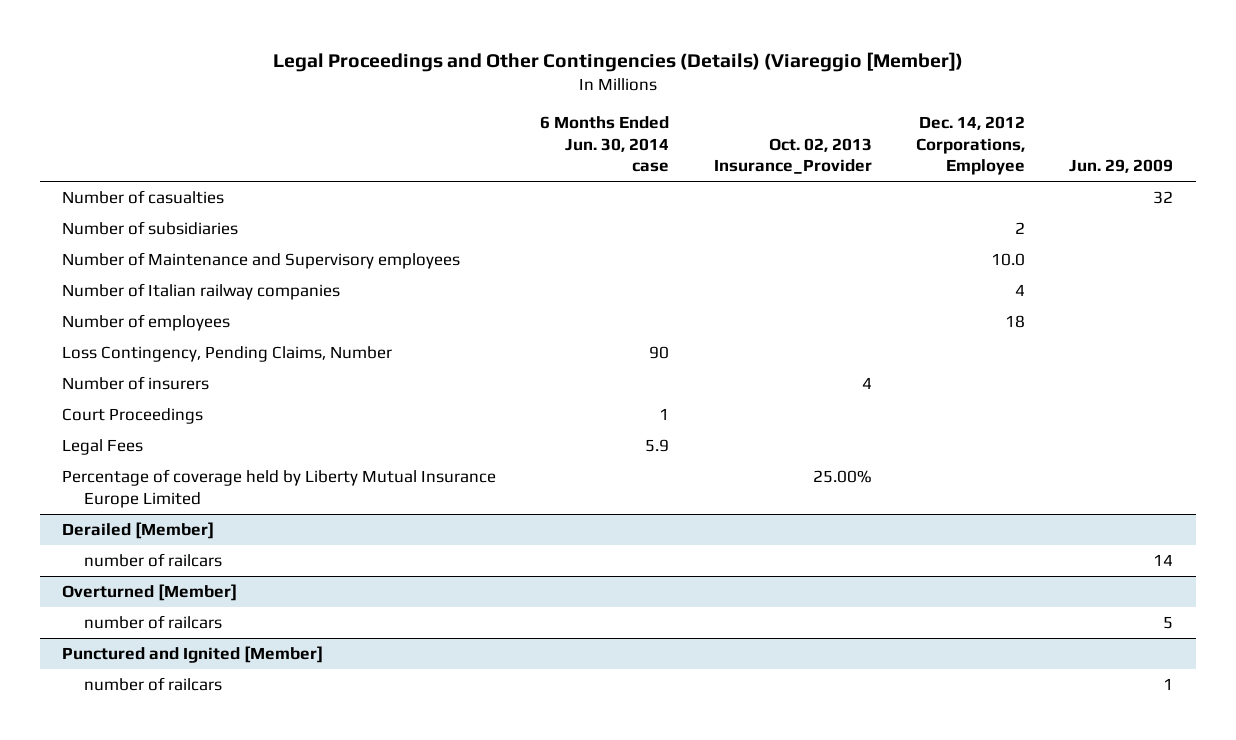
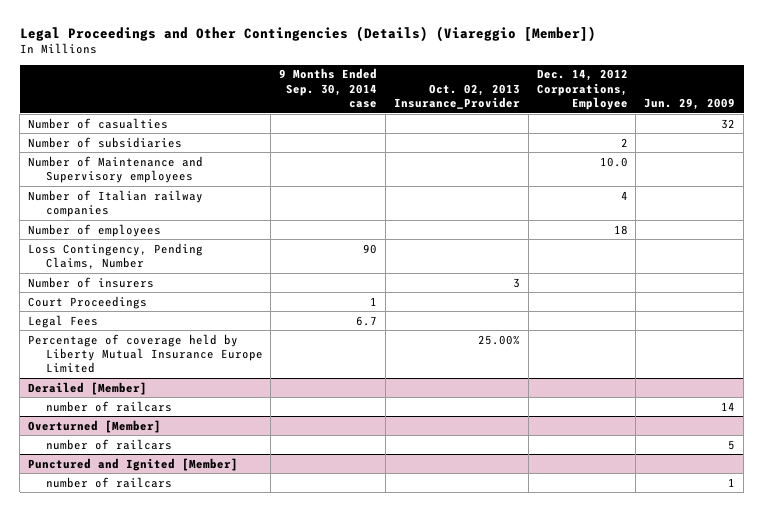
- | 6 Months Ended Jun. 30, 2014 case | Oct. 02, 2013 Insurance_Provider | Dec. 14, 2012 Corporations, Employee | Jun. 29, 2009
+ | 9 Months Ended Sep. 30, 2014 case | Oct. 02, 2013 Insurance_Provider | Dec. 14, 2012 Corporations, Employee | Jun. 29, 2009
- Number of insurers | | 4 | |
+ Number of insurers | | 3 | |

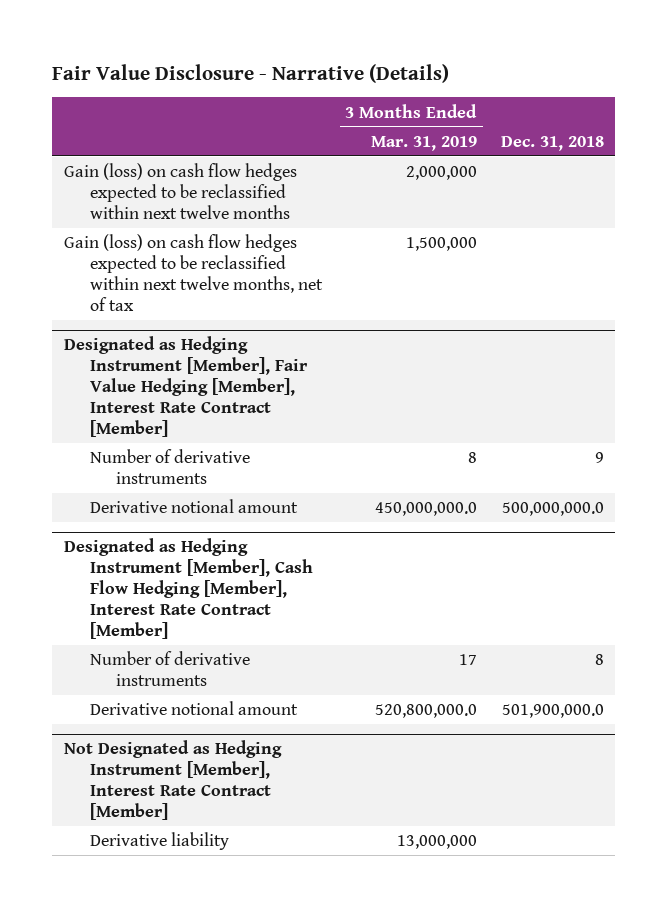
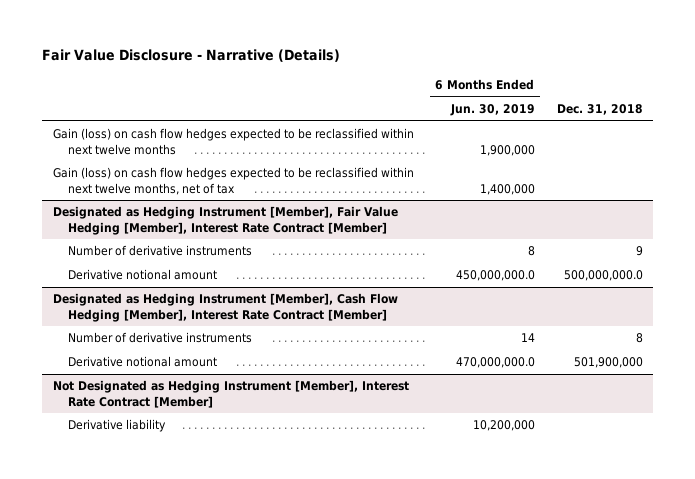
- | 3 Months Ended Mar. 31, 2019 | Dec. 31, 2018
+ | 6 Months Ended Jun. 30, 2019 | Dec. 31, 2018
@ Designated as Hedging Instrument [Member], Cash Flow Hedging [Member], Interest Rate Contract [Member]
- Derivative notional amount | 520,800,000.0 | 501,900,000.0
+ Derivative notional amount | 470,000,000.0 | 501,900,000

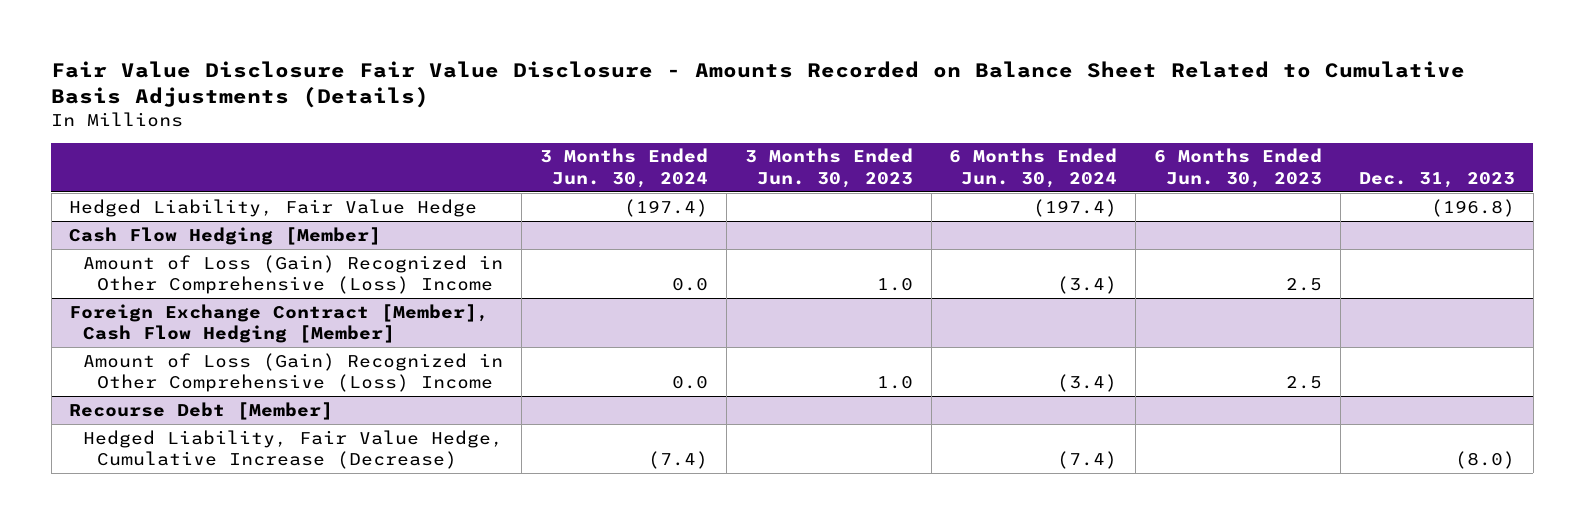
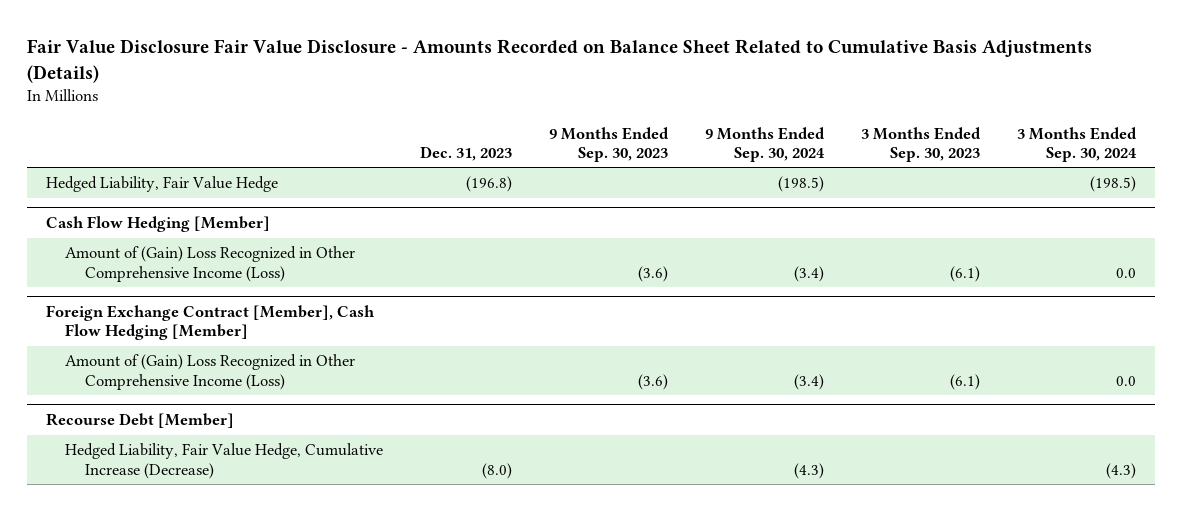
- | 3 Months Ended Jun. 30, 2024 | 3 Months Ended Jun. 30, 2023 | 6 Months Ended Jun. 30, 2024 | 6 Months Ended Jun. 30, 2023 | Dec. 31, 2023
+ | Dec. 31, 2023 | 9 Months Ended Sep. 30, 2023 | 9 Months Ended Sep. 30, 2024 | 3 Months Ended Sep. 30, 2023 | 3 Months Ended Sep. 30, 2024
@ Cash Flow Hedging [Member]
- Amount of Loss (Gain) Recognized in Other Comprehensive (Loss) Income | 0.0 | 1.0 | (3.4) | 2.5 |
+ Amount of (Gain) Loss Recognized in Other Comprehensive Income (Loss) | | (3.6) | (3.4) | (6.1) | 0.0
@ Foreign Exchange Contract [Member], Cash Flow Hedging [Member]
- Amount of Loss (Gain) Recognized in Other Comprehensive (Loss) Income | 0.0 | 1.0 | (3.4) | 2.5 |
+ Amount of (Gain) Loss Recognized in Other Comprehensive Income (Loss) | | (3.6) | (3.4) | (6.1) | 0.0

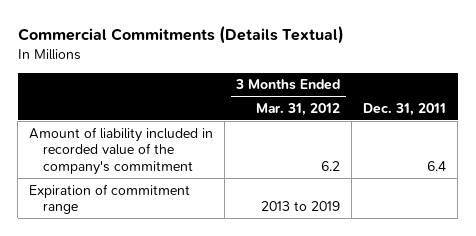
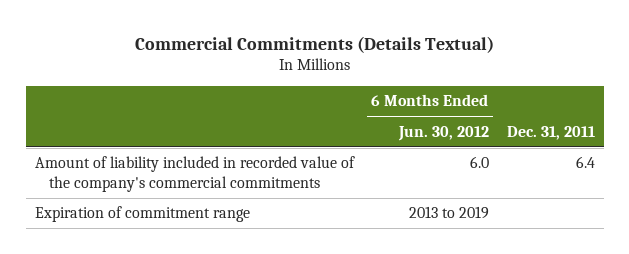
- | 3 Months Ended Mar. 31, 2012 | Dec. 31, 2011
+ | 6 Months Ended Jun. 30, 2012 | Dec. 31, 2011
- Amount of liability included in recorded value of the company's commitment | 6.2 | 6.4
+ Amount of liability included in recorded value of the company's commercial commitments | 6.0 | 6.4

